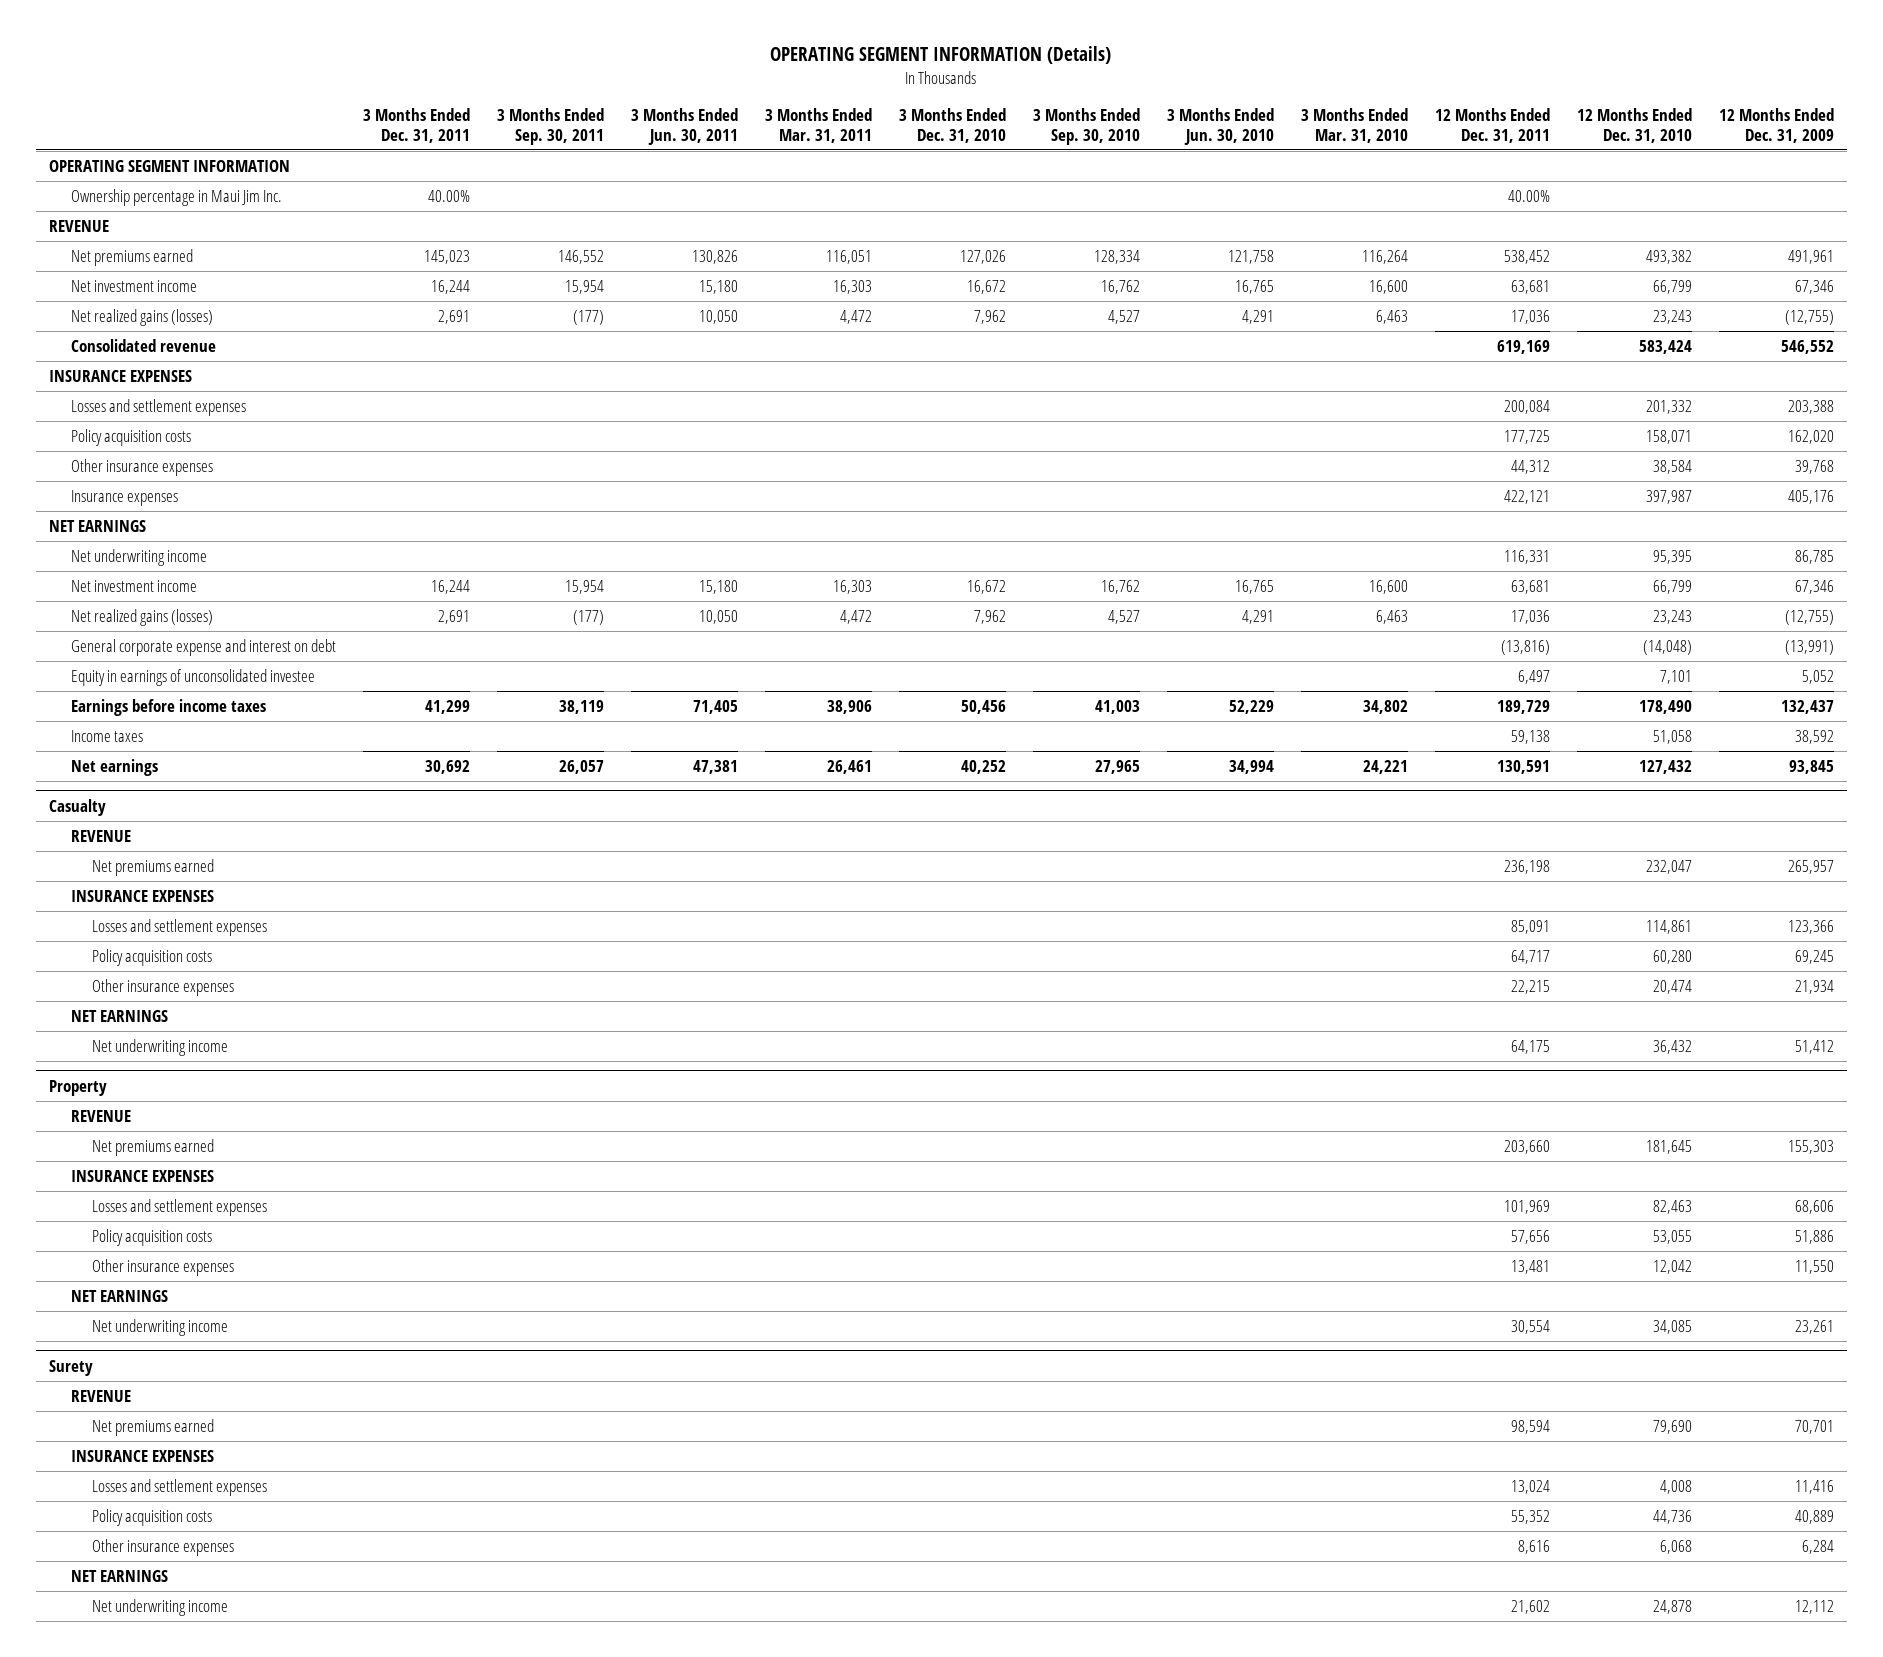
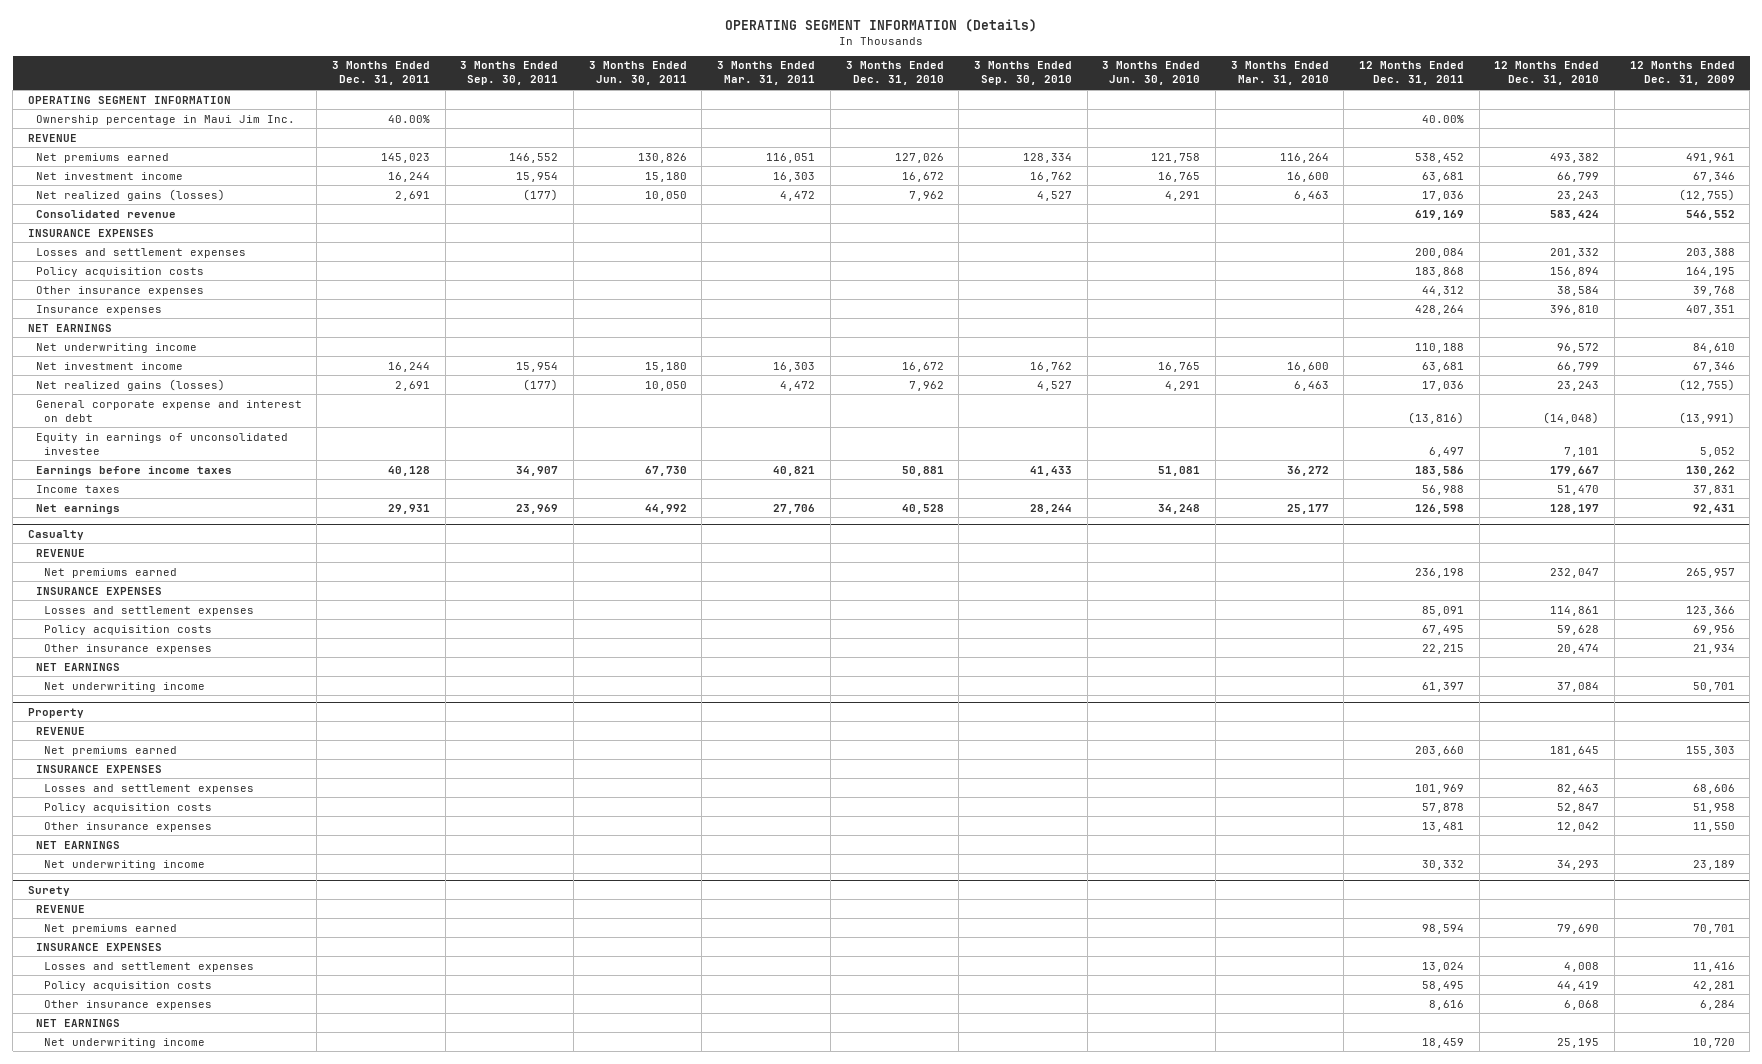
- Policy acquisition costs | | | | | | | | | 177,725 | 158,071 | 162,020
+ Policy acquisition costs | | | | | | | | | 183,868 | 156,894 | 164,195
- Insurance expenses | | | | | | | | | 422,121 | 397,987 | 405,176
+ Insurance expenses | | | | | | | | | 428,264 | 396,810 | 407,351
- Net underwriting income | | | | | | | | | 116,331 | 95,395 | 86,785
+ Net underwriting income | | | | | | | | | 110,188 | 96,572 | 84,610
- Earnings before income taxes | 41,299 | 38,119 | 71,405 | 38,906 | 50,456 | 41,003 | 52,229 | 34,802 | 189,729 | 178,490 | 132,437
- Income taxes | | | | | | | | | 59,138 | 51,058 | 38,592
- Net earnings | 30,692 | 26,057 | 47,381 | 26,461 | 40,252 | 27,965 | 34,994 | 24,221 | 130,591 | 127,432 | 93,845
+ Earnings before income taxes | 40,128 | 34,907 | 67,730 | 40,821 | 50,881 | 41,433 | 51,081 | 36,272 | 183,586 | 179,667 | 130,262
+ Income taxes | | | | | | | | | 56,988 | 51,470 | 37,831
+ Net earnings | 29,931 | 23,969 | 44,992 | 27,706 | 40,528 | 28,244 | 34,248 | 25,177 | 126,598 | 128,197 | 92,431
@ Casualty
- Policy acquisition costs | | | | | | | | | 64,717 | 60,280 | 69,245
+ Policy acquisition costs | | | | | | | | | 67,495 | 59,628 | 69,956
- Net underwriting income | | | | | | | | | 64,175 | 36,432 | 51,412
+ Net underwriting income | | | | | | | | | 61,397 | 37,084 | 50,701
@ Property
- Policy acquisition costs | | | | | | | | | 57,656 | 53,055 | 51,886
+ Policy acquisition costs | | | | | | | | | 57,878 | 52,847 | 51,958
- Net underwriting income | | | | | | | | | 30,554 | 34,085 | 23,261
+ Net underwriting income | | | | | | | | | 30,332 | 34,293 | 23,189
@ Surety
- Policy acquisition costs | | | | | | | | | 55,352 | 44,736 | 40,889
+ Policy acquisition costs | | | | | | | | | 58,495 | 44,419 | 42,281
- Net underwriting income | | | | | | | | | 21,602 | 24,878 | 12,112
+ Net underwriting income | | | | | | | | | 18,459 | 25,195 | 10,720

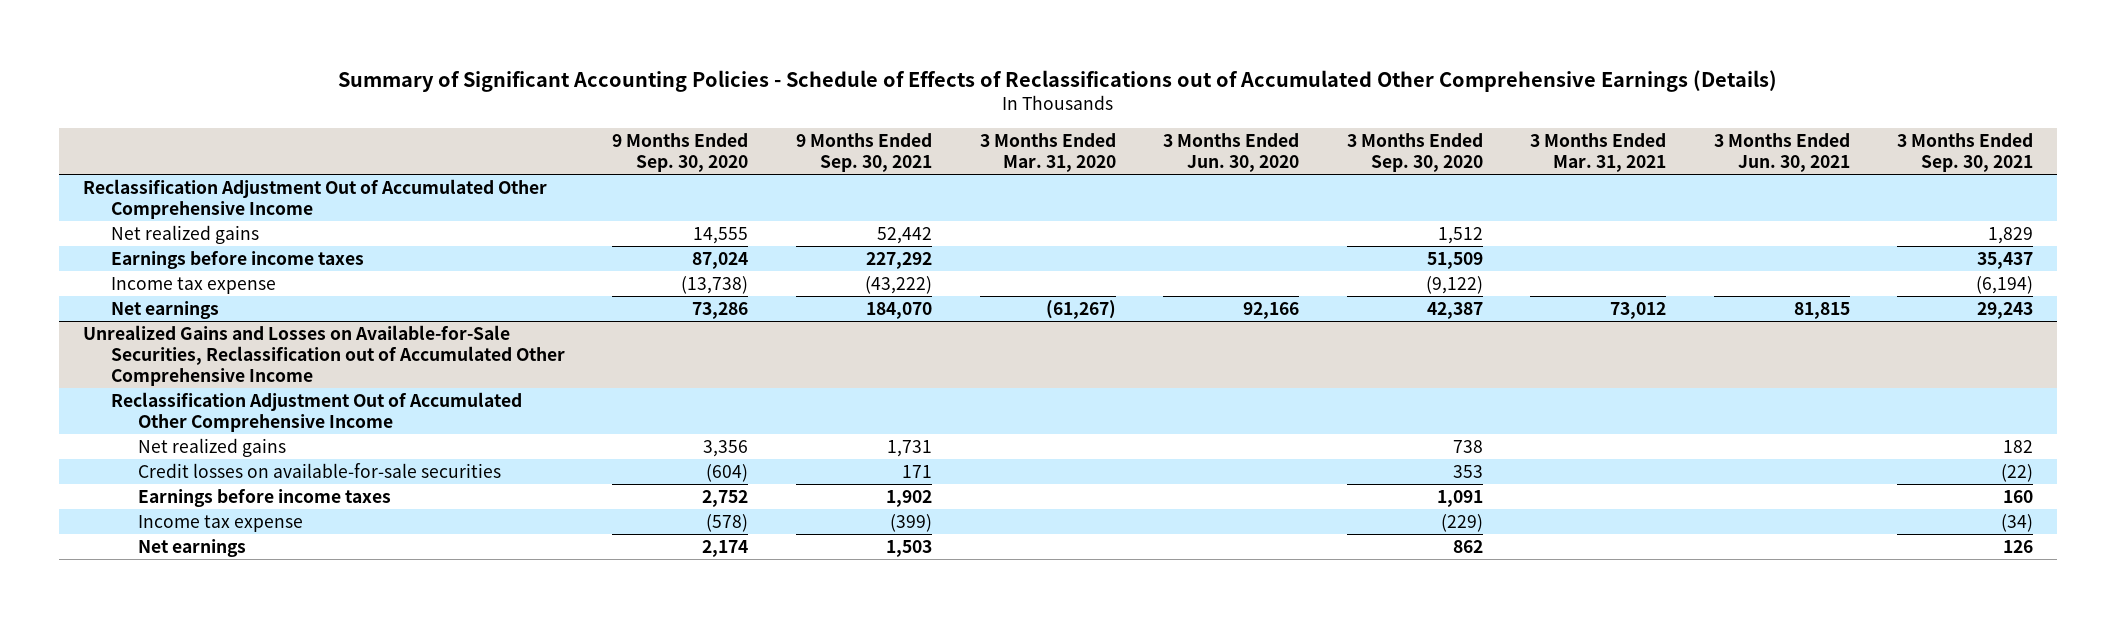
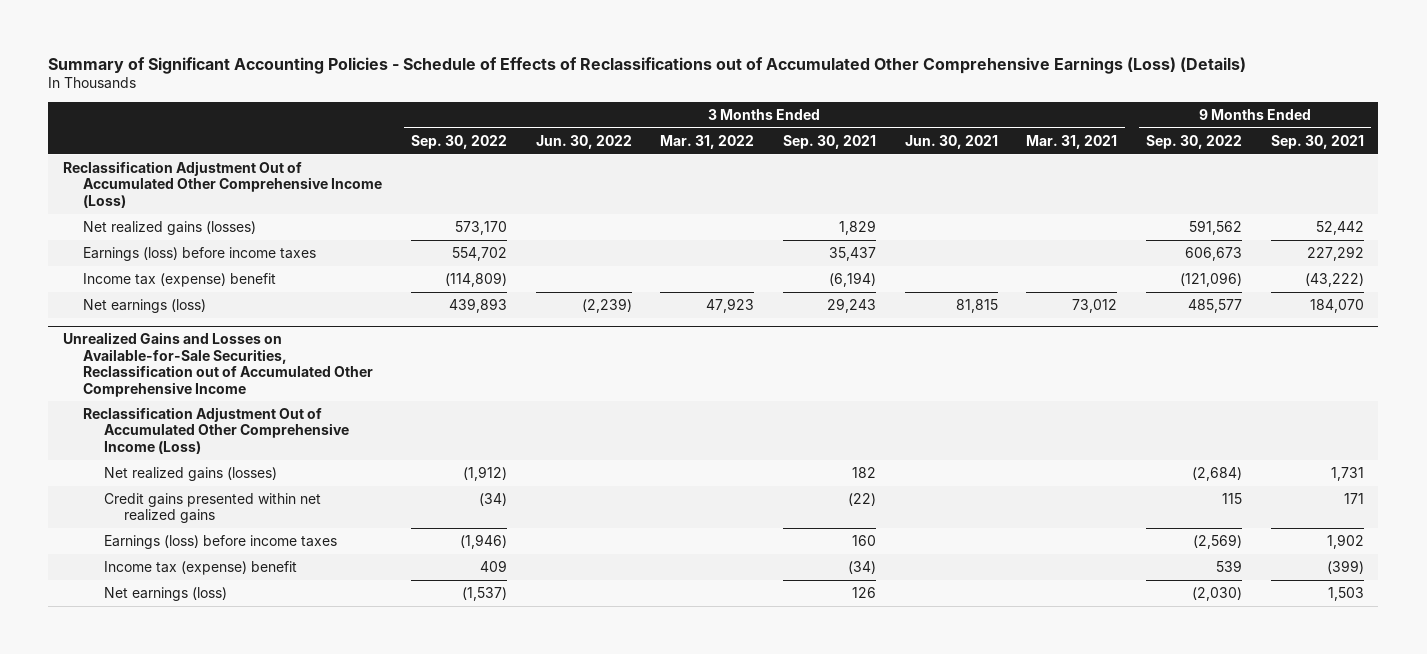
- Summary of Significant Accounting Policies - Schedule of Effects of Reclassifications out of Accumulated Other Comprehensive Earnings (Details)
+ Summary of Significant Accounting Policies - Schedule of Effects of Reclassifications out of Accumulated Other Comprehensive Earnings (Loss) (Details)
- | 9 Months Ended Sep. 30, 2020 | 9 Months Ended Sep. 30, 2021 | 3 Months Ended Mar. 31, 2020 | 3 Months Ended Jun. 30, 2020 | 3 Months Ended Sep. 30, 2020 | 3 Months Ended Mar. 31, 2021 | 3 Months Ended Jun. 30, 2021 | 3 Months Ended Sep. 30, 2021
+ | 3 Months Ended Sep. 30, 2022 | 3 Months Ended Jun. 30, 2022 | 3 Months Ended Mar. 31, 2022 | 3 Months Ended Sep. 30, 2021 | 3 Months Ended Jun. 30, 2021 | 3 Months Ended Mar. 31, 2021 | 9 Months Ended Sep. 30, 2022 | 9 Months Ended Sep. 30, 2021
- Reclassification Adjustment Out of Accumulated Other Comprehensive Income
- Net realized gains | 14,555 | 52,442 | | | 1,512 | | | 1,829
- Earnings before income taxes | 87,024 | 227,292 | | | 51,509 | | | 35,437
- Income tax expense | (13,738) | (43,222) | | | (9,122) | | | (6,194)
- Net earnings | 73,286 | 184,070 | (61,267) | 92,166 | 42,387 | 73,012 | 81,815 | 29,243
+ Reclassification Adjustment Out of Accumulated Other Comprehensive Income (Loss)
+ Net realized gains (losses) | 573,170 | | | 1,829 | | | 591,562 | 52,442
+ Earnings (loss) before income taxes | 554,702 | | | 35,437 | | | 606,673 | 227,292
+ Income tax (expense) benefit | (114,809) | | | (6,194) | | | (121,096) | (43,222)
+ Net earnings (loss) | 439,893 | (2,239) | 47,923 | 29,243 | 81,815 | 73,012 | 485,577 | 184,070
@ Unrealized Gains and Losses on Available-for-Sale Securities, Reclassification out of Accumulated Other Comprehensive Income
- Reclassification Adjustment Out of Accumulated Other Comprehensive Income
- Net realized gains | 3,356 | 1,731 | | | 738 | | | 182
- Credit losses on available-for-sale securities | (604) | 171 | | | 353 | | | (22)
- Earnings before income taxes | 2,752 | 1,902 | | | 1,091 | | | 160
- Income tax expense | (578) | (399) | | | (229) | | | (34)
- Net earnings | 2,174 | 1,503 | | | 862 | | | 126
+ Reclassification Adjustment Out of Accumulated Other Comprehensive Income (Loss)
+ Net realized gains (losses) | (1,912) | | | 182 | | | (2,684) | 1,731
+ Credit gains presented within net realized gains | (34) | | | (22) | | | 115 | 171
+ Earnings (loss) before income taxes | (1,946) | | | 160 | | | (2,569) | 1,902
+ Income tax (expense) benefit | 409 | | | (34) | | | 539 | (399)
+ Net earnings (loss) | (1,537) | | | 126 | | | (2,030) | 1,503

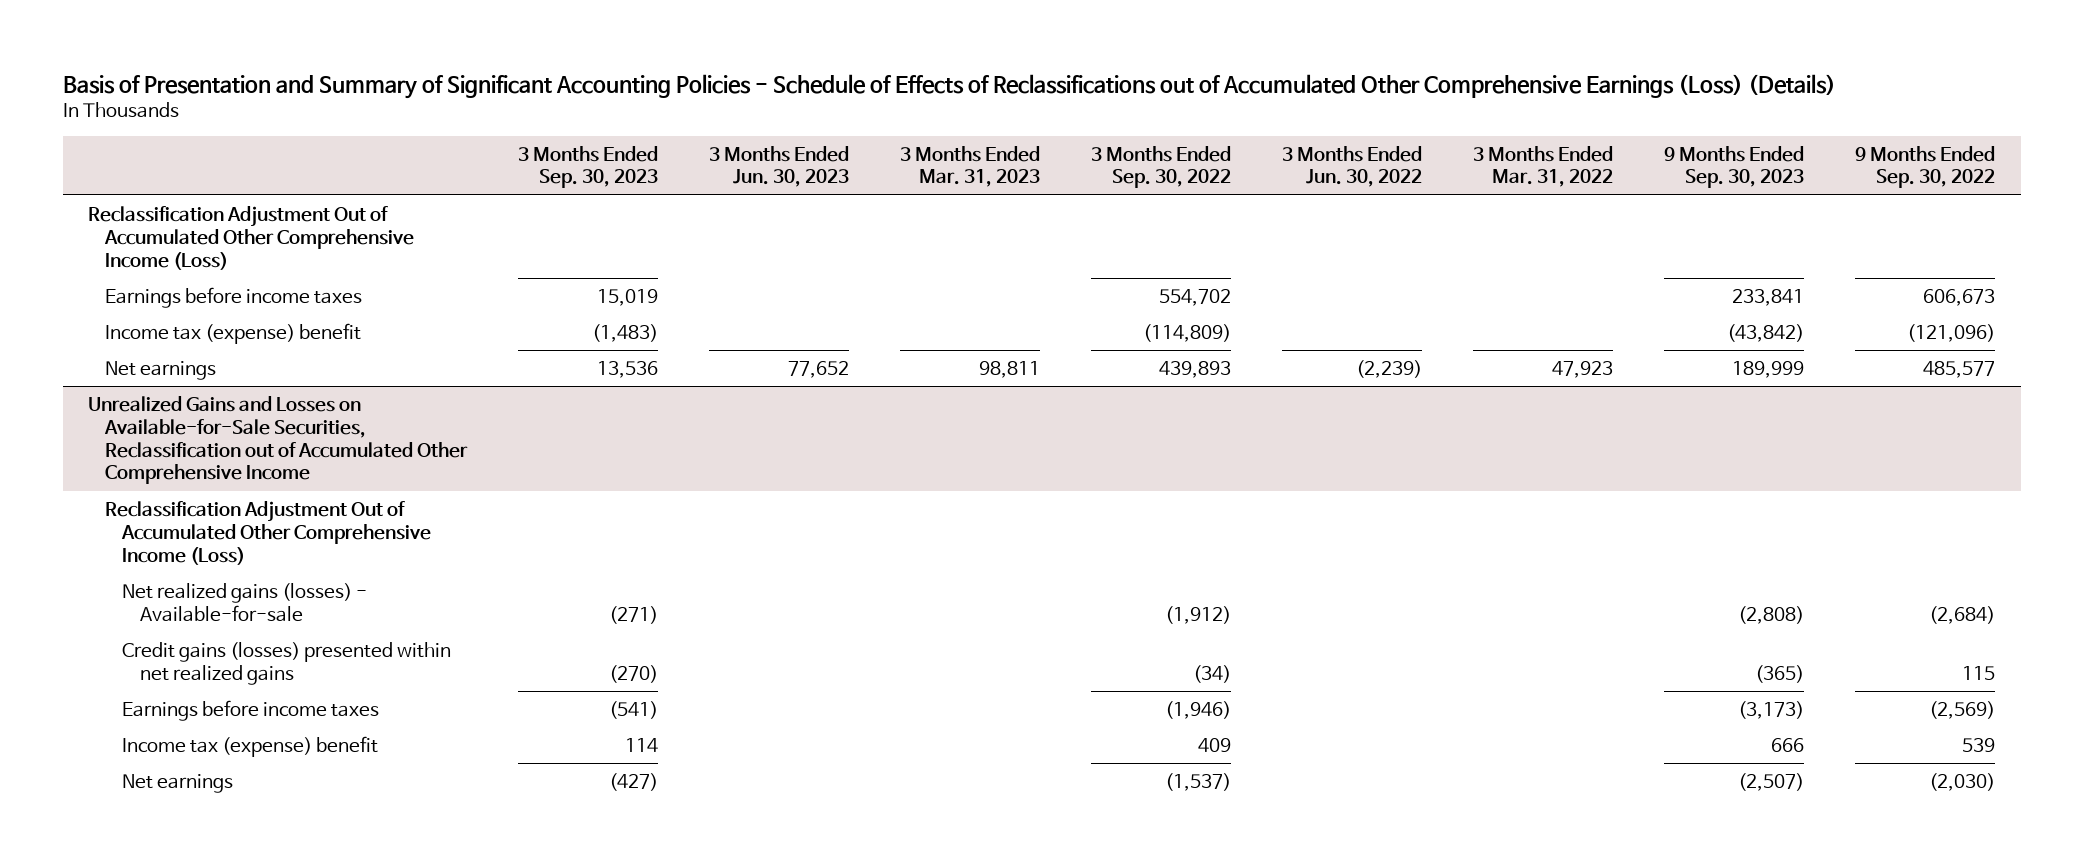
- Summary of Significant Accounting Policies - Schedule of Effects of Reclassifications out of Accumulated Other Comprehensive Earnings (Loss) (Details)
+ Basis of Presentation and Summary of Significant Accounting Policies - Schedule of Effects of Reclassifications out of Accumulated Other Comprehensive Earnings (Loss) (Details)
- | 3 Months Ended Sep. 30, 2022 | 3 Months Ended Jun. 30, 2022 | 3 Months Ended Mar. 31, 2022 | 3 Months Ended Sep. 30, 2021 | 3 Months Ended Jun. 30, 2021 | 3 Months Ended Mar. 31, 2021 | 9 Months Ended Sep. 30, 2022 | 9 Months Ended Sep. 30, 2021
+ | 3 Months Ended Sep. 30, 2023 | 3 Months Ended Jun. 30, 2023 | 3 Months Ended Mar. 31, 2023 | 3 Months Ended Sep. 30, 2022 | 3 Months Ended Jun. 30, 2022 | 3 Months Ended Mar. 31, 2022 | 9 Months Ended Sep. 30, 2023 | 9 Months Ended Sep. 30, 2022
- Net realized gains (losses) | 573,170 | | | 1,829 | | | 591,562 | 52,442
- Earnings (loss) before income taxes | 554,702 | | | 35,437 | | | 606,673 | 227,292
+ Earnings before income taxes | 15,019 | | | 554,702 | | | 233,841 | 606,673
- Net earnings (loss) | 439,893 | (2,239) | 47,923 | 29,243 | 81,815 | 73,012 | 485,577 | 184,070
+ Net earnings | 13,536 | 77,652 | 98,811 | 439,893 | (2,239) | 47,923 | 189,999 | 485,577
@ Unrealized Gains and Losses on Available-for-Sale Securities, Reclassification out of Accumulated Other Comprehensive Income
- Net realized gains (losses) | (1,912) | | | 182 | | | (2,684) | 1,731
- Credit gains presented within net realized gains | (34) | | | (22) | | | 115 | 171
- Earnings (loss) before income taxes | (1,946) | | | 160 | | | (2,569) | 1,902
+ Net realized gains (losses) - Available-for-sale | (271) | | | (1,912) | | | (2,808) | (2,684)
+ Credit gains (losses) presented within net realized gains | (270) | | | (34) | | | (365) | 115
+ Earnings before income taxes | (541) | | | (1,946) | | | (3,173) | (2,569)
- Net earnings (loss) | (1,537) | | | 126 | | | (2,030) | 1,503
+ Net earnings | (427) | | | (1,537) | | | (2,507) | (2,030)

